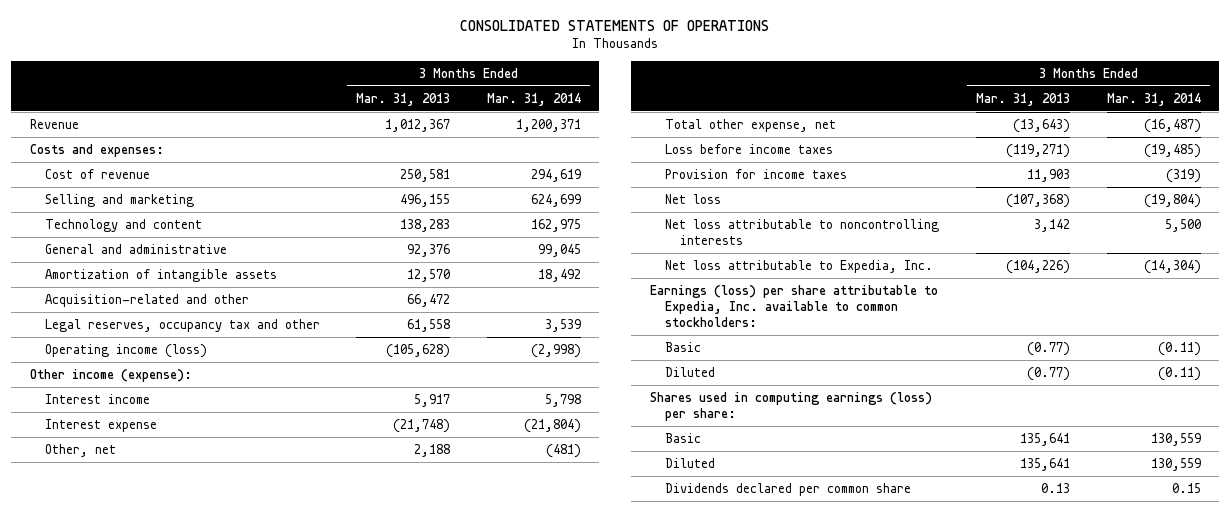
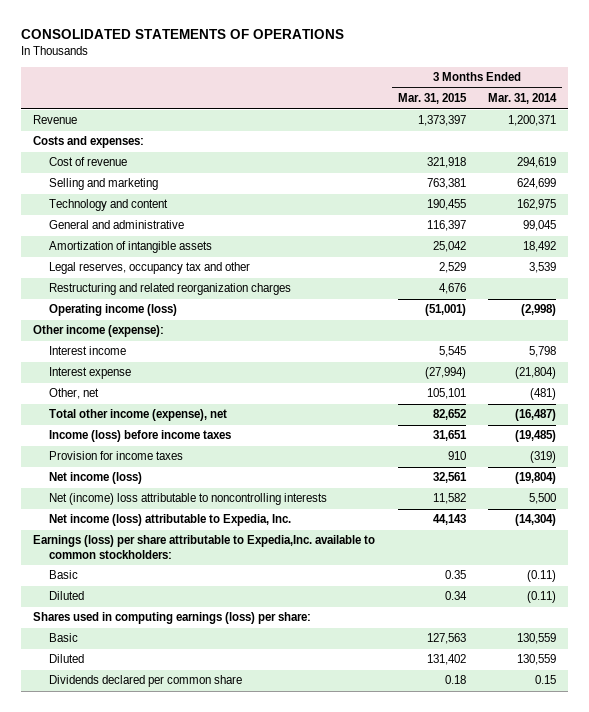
- | 3 Months Ended Mar. 31, 2013 | 3 Months Ended Mar. 31, 2014
+ | 3 Months Ended Mar. 31, 2015 | 3 Months Ended Mar. 31, 2014
- Acquisition-related and other | 66,472 |
+ Restructuring and related reorganization charges | 4,676 |
- Total other expense, net | (13,643) | (16,487)
- Loss before income taxes | (119,271) | (19,485)
+ Total other income (expense), net | 82,652 | (16,487)
+ Income (loss) before income taxes | 31,651 | (19,485)
- Net loss | (107,368) | (19,804)
- Net loss attributable to noncontrolling interests | 3,142 | 5,500
- Net loss attributable to Expedia, Inc. | (104,226) | (14,304)
- Earnings (loss) per share attributable to Expedia, Inc. available to common stockholders:
+ Net income (loss) | 32,561 | (19,804)
+ Net (income) loss attributable to noncontrolling interests | 11,582 | 5,500
+ Net income (loss) attributable to Expedia, Inc. | 44,143 | (14,304)
+ Earnings (loss) per share attributable to Expedia,Inc. available to common stockholders:

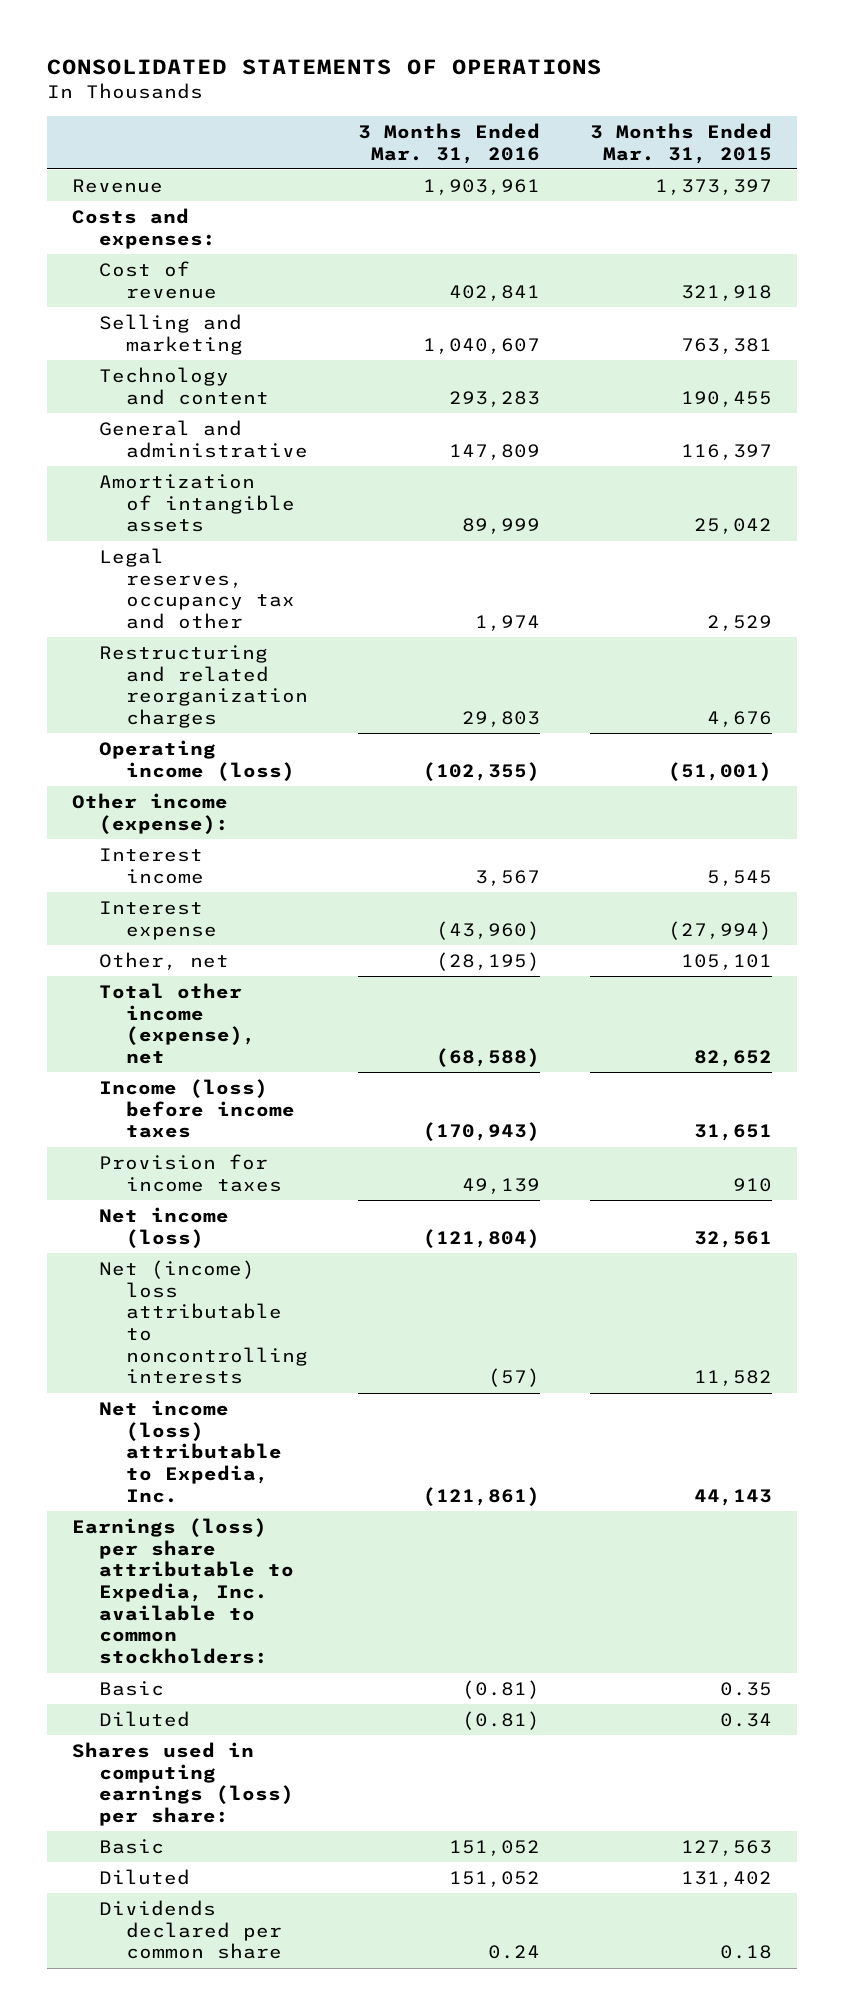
- | 3 Months Ended Mar. 31, 2015 | 3 Months Ended Mar. 31, 2014
+ | 3 Months Ended Mar. 31, 2016 | 3 Months Ended Mar. 31, 2015
- Earnings (loss) per share attributable to Expedia,Inc. available to common stockholders:
+ Earnings (loss) per share attributable to Expedia, Inc. available to common stockholders:

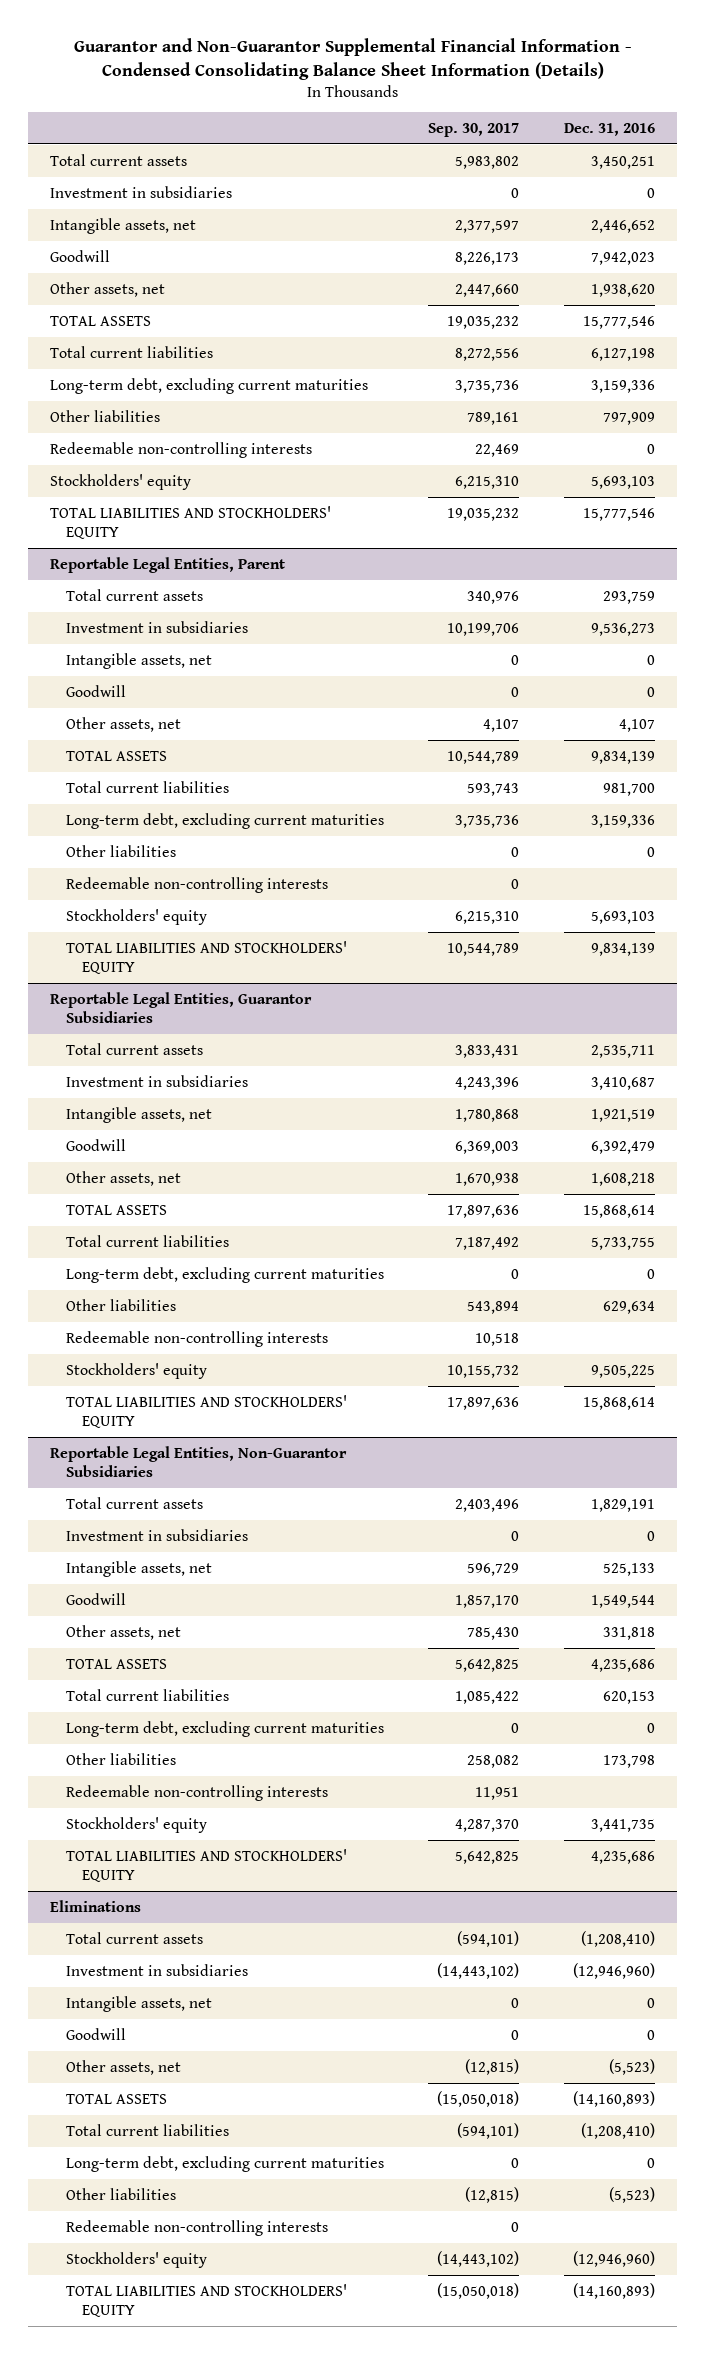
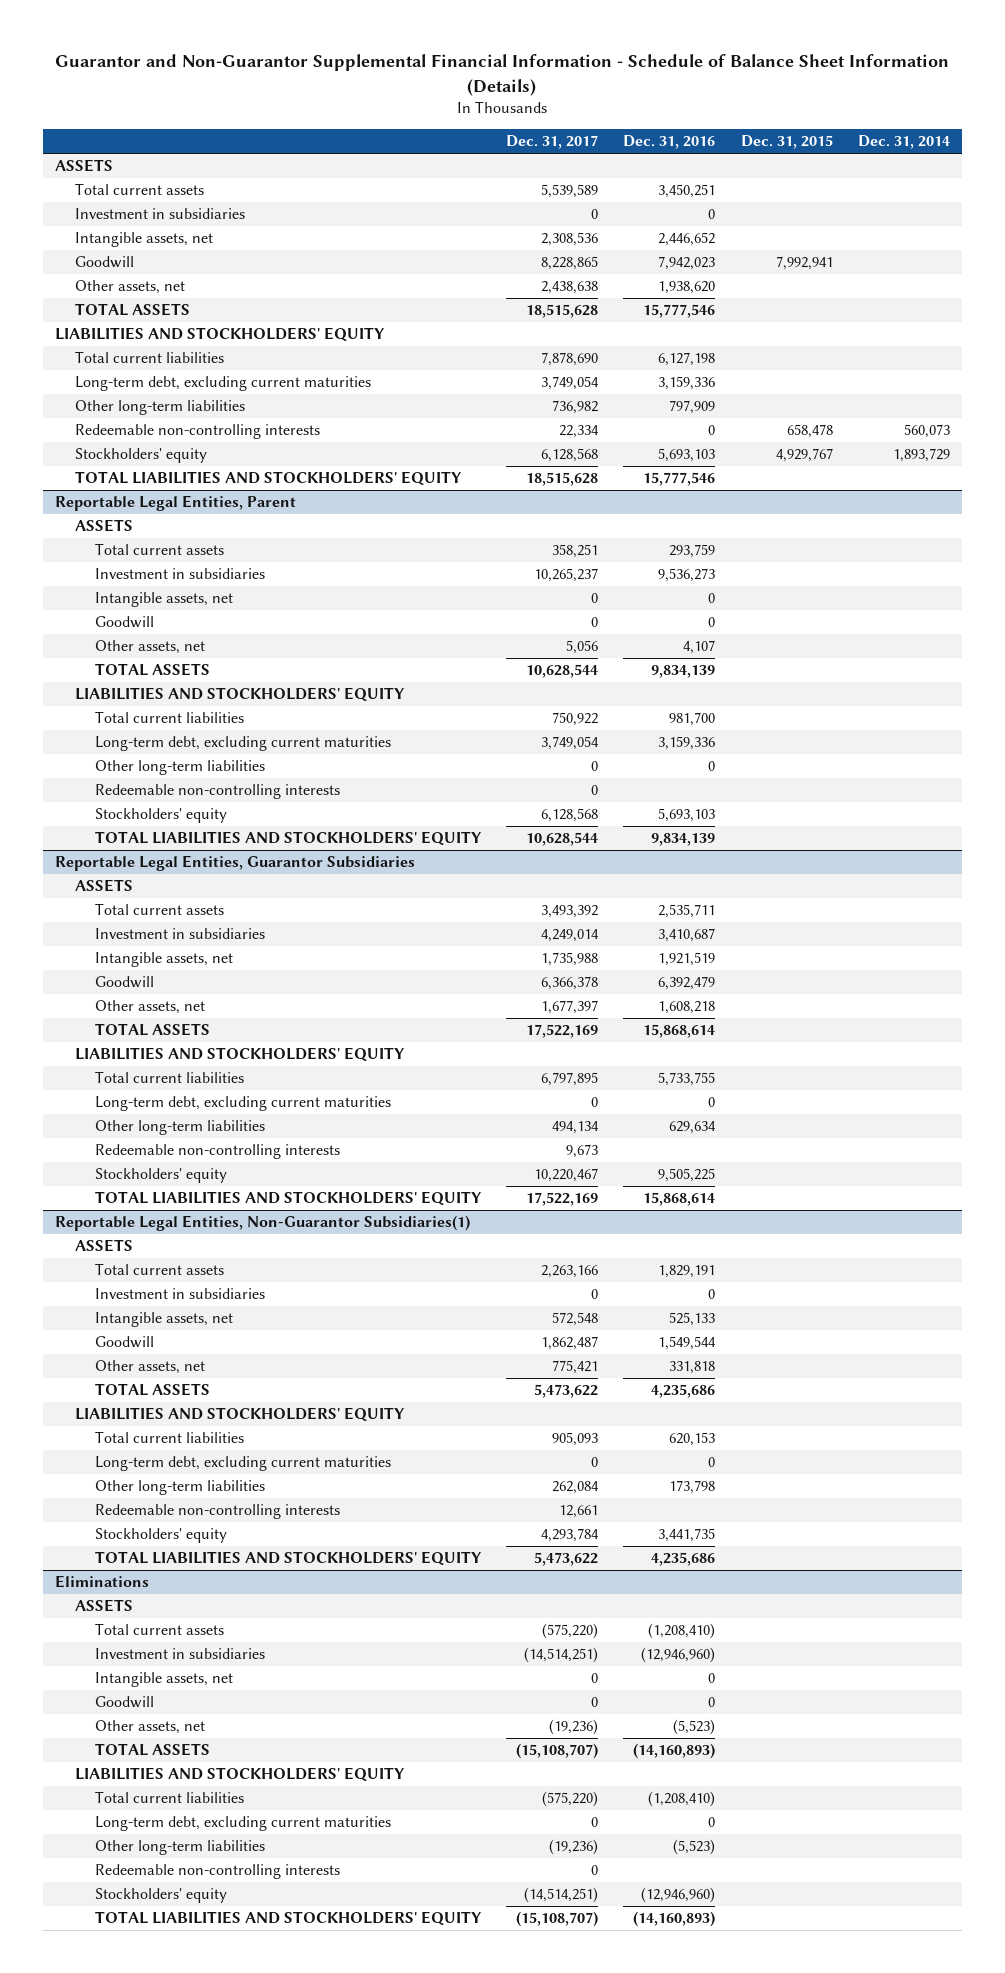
- Guarantor and Non-Guarantor Supplemental Financial Information - Condensed Consolidating Balance Sheet Information (Details)
+ Guarantor and Non-Guarantor Supplemental Financial Information - Schedule of Balance Sheet Information (Details)
- | Sep. 30, 2017 | Dec. 31, 2016
+ | Dec. 31, 2017 | Dec. 31, 2016 | Dec. 31, 2015 | Dec. 31, 2014
+ ASSETS
+ LIABILITIES AND STOCKHOLDERS' EQUITY
- Other liabilities | 789,161 | 797,909
+ Other long-term liabilities | 736,982 | 797,909 | |
@ Reportable Legal Entities, Parent
+ ASSETS
+ LIABILITIES AND STOCKHOLDERS' EQUITY
- Other liabilities | 0 | 0
+ Other long-term liabilities | 0 | 0 | |
@ Reportable Legal Entities, Guarantor Subsidiaries
+ ASSETS
+ LIABILITIES AND STOCKHOLDERS' EQUITY
- Other liabilities | 543,894 | 629,634
+ Other long-term liabilities | 494,134 | 629,634 | |
- Reportable Legal Entities, Non-Guarantor Subsidiaries
+ Reportable Legal Entities, Non-Guarantor Subsidiaries(1)
+ ASSETS
+ LIABILITIES AND STOCKHOLDERS' EQUITY
- Other liabilities | 258,082 | 173,798
+ Other long-term liabilities | 262,084 | 173,798 | |
@ Eliminations
+ ASSETS
+ LIABILITIES AND STOCKHOLDERS' EQUITY
- Other liabilities | (12,815) | (5,523)
+ Other long-term liabilities | (19,236) | (5,523) | |

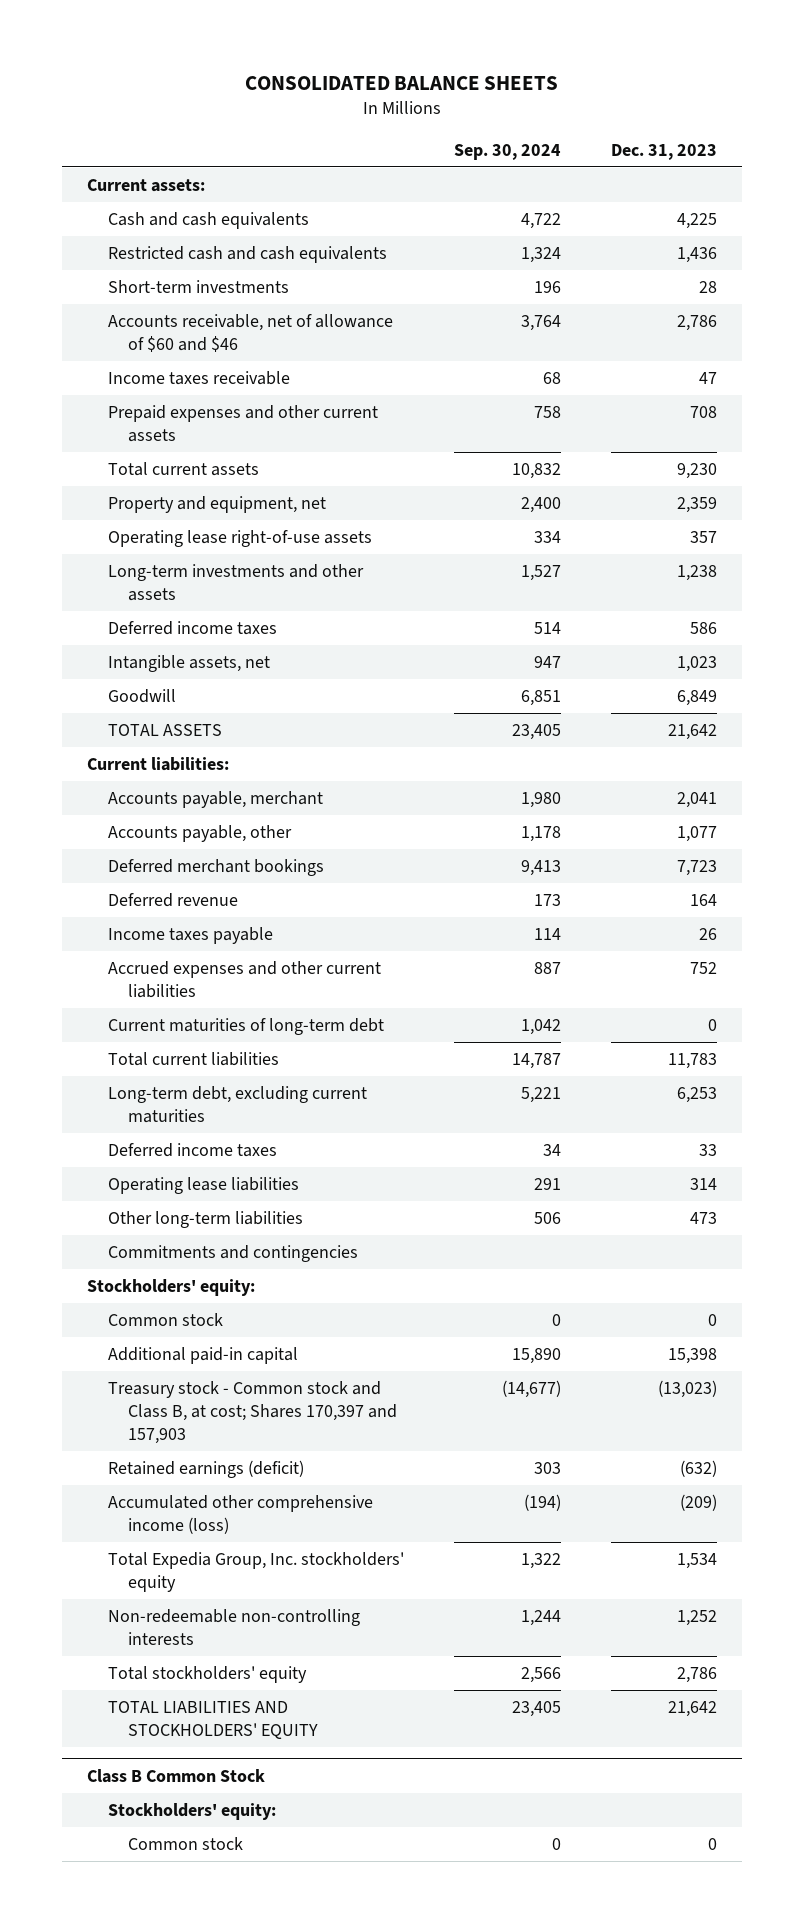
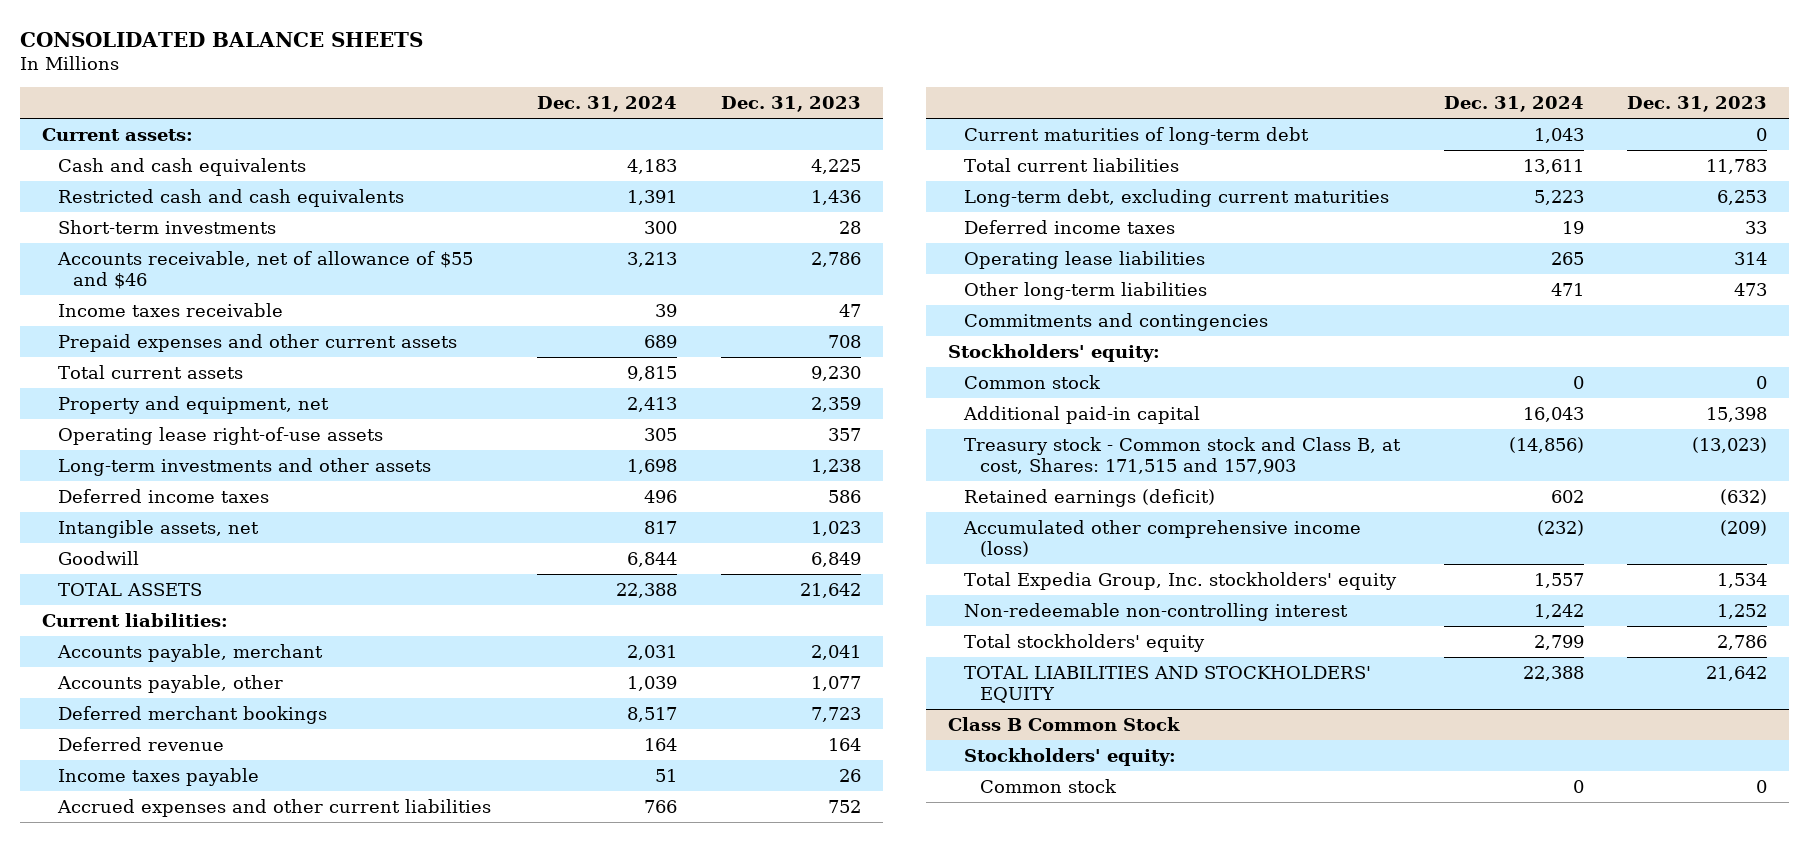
- | Sep. 30, 2024 | Dec. 31, 2023
+ | Dec. 31, 2024 | Dec. 31, 2023
- Accounts receivable, net of allowance of $60 and $46 | 3,764 | 2,786
+ Accounts receivable, net of allowance of $55 and $46 | 3,213 | 2,786
- Treasury stock - Common stock and Class B, at cost; Shares 170,397 and 157,903 | (14,677) | (13,023)
+ Treasury stock - Common stock and Class B, at cost, Shares: 171,515 and 157,903 | (14,856) | (13,023)
- Non-redeemable non-controlling interests | 1,244 | 1,252
+ Non-redeemable non-controlling interest | 1,242 | 1,252

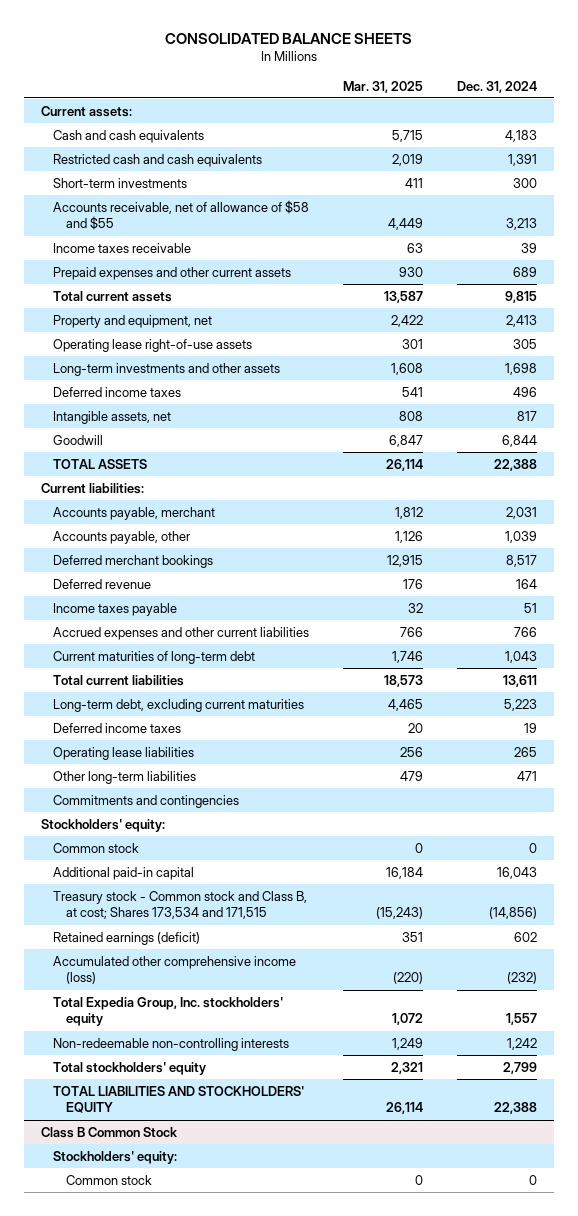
- | Dec. 31, 2024 | Dec. 31, 2023
+ | Mar. 31, 2025 | Dec. 31, 2024
- Accounts receivable, net of allowance of $55 and $46 | 3,213 | 2,786
+ Accounts receivable, net of allowance of $58 and $55 | 4,449 | 3,213
- Treasury stock - Common stock and Class B, at cost, Shares: 171,515 and 157,903 | (14,856) | (13,023)
+ Treasury stock - Common stock and Class B, at cost; Shares 173,534 and 171,515 | (15,243) | (14,856)
- Non-redeemable non-controlling interest | 1,242 | 1,252
+ Non-redeemable non-controlling interests | 1,249 | 1,242

